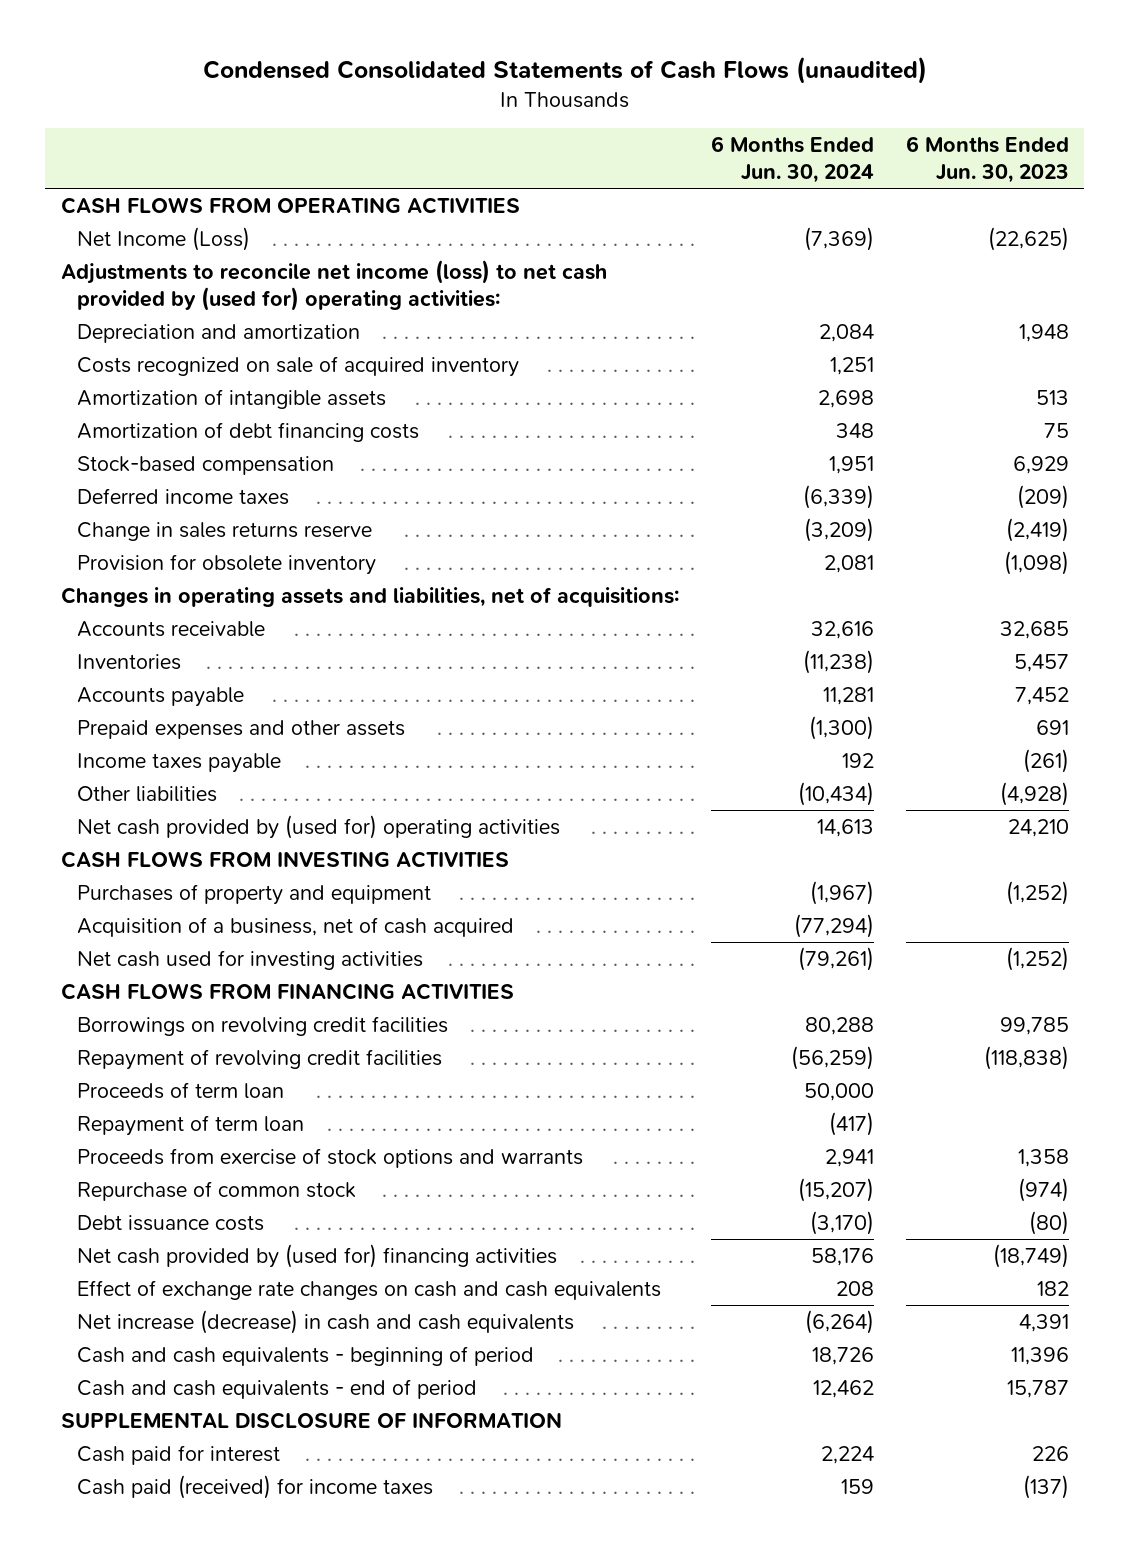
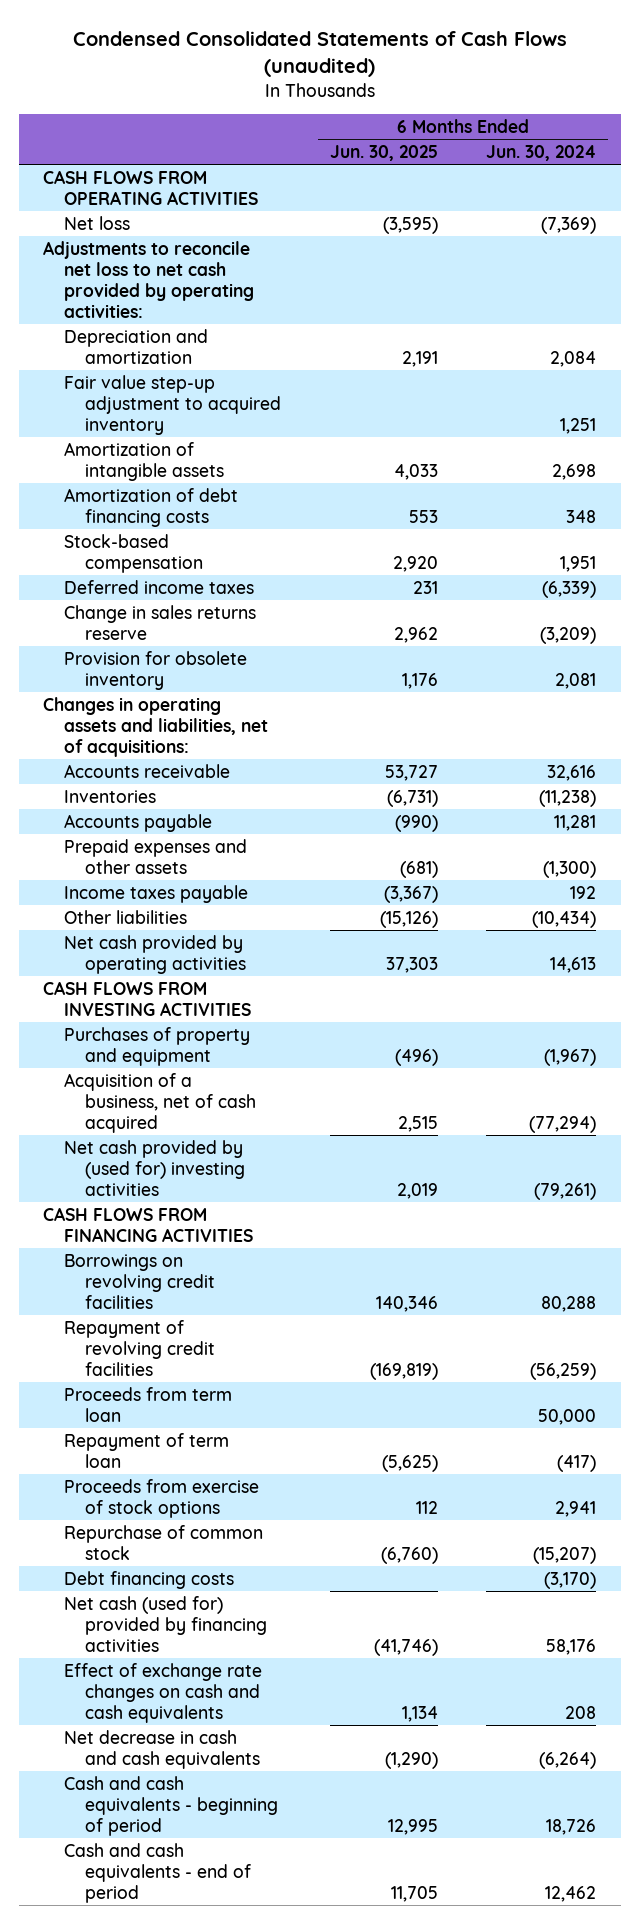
- | 6 Months Ended Jun. 30, 2024 | 6 Months Ended Jun. 30, 2023
+ | 6 Months Ended Jun. 30, 2025 | 6 Months Ended Jun. 30, 2024
- Net Income (Loss) | (7,369) | (22,625)
- Adjustments to reconcile net income (loss) to net cash provided by (used for) operating activities:
+ Net loss | (3,595) | (7,369)
+ Adjustments to reconcile net loss to net cash provided by operating activities:
- Costs recognized on sale of acquired inventory | 1,251 |
+ Fair value step-up adjustment to acquired inventory | | 1,251
- Net cash provided by (used for) operating activities | 14,613 | 24,210
+ Net cash provided by operating activities | 37,303 | 14,613
- Net cash used for investing activities | (79,261) | (1,252)
+ Net cash provided by (used for) investing activities | 2,019 | (79,261)
- Proceeds of term loan | 50,000 |
+ Proceeds from term loan | | 50,000
- Proceeds from exercise of stock options and warrants | 2,941 | 1,358
+ Proceeds from exercise of stock options | 112 | 2,941
- Debt issuance costs | (3,170) | (80)
- Net cash provided by (used for) financing activities | 58,176 | (18,749)
+ Debt financing costs | | (3,170)
+ Net cash (used for) provided by financing activities | (41,746) | 58,176
- Net increase (decrease) in cash and cash equivalents | (6,264) | 4,391
+ Net decrease in cash and cash equivalents | (1,290) | (6,264)
- SUPPLEMENTAL DISCLOSURE OF INFORMATION
- Cash paid for interest | 2,224 | 226
- Cash paid (received) for income taxes | 159 | (137)

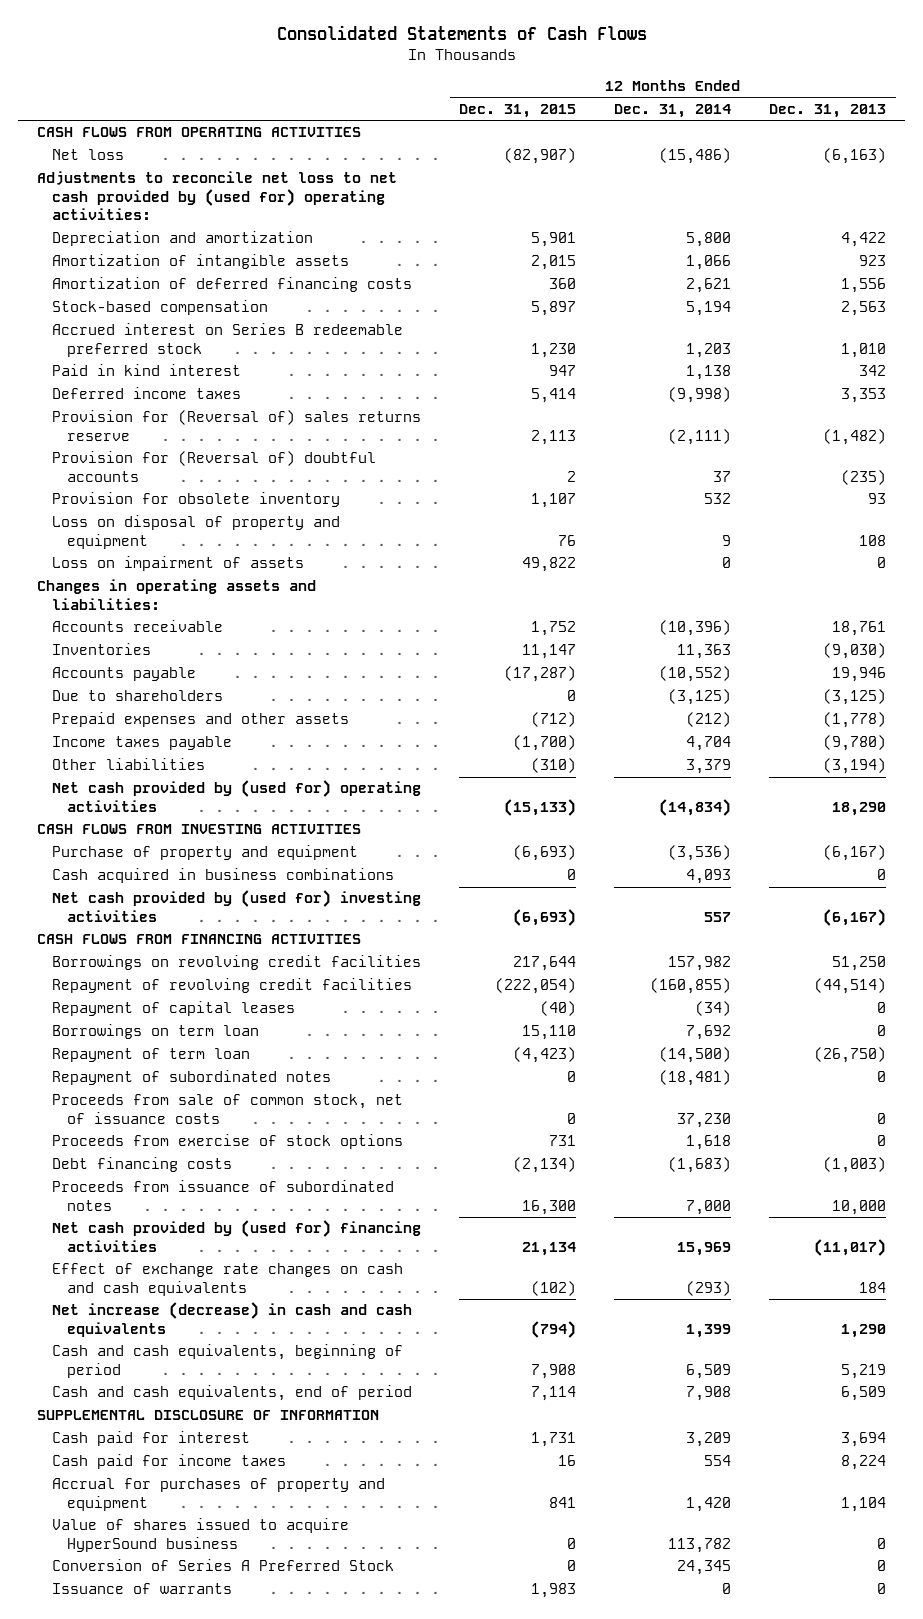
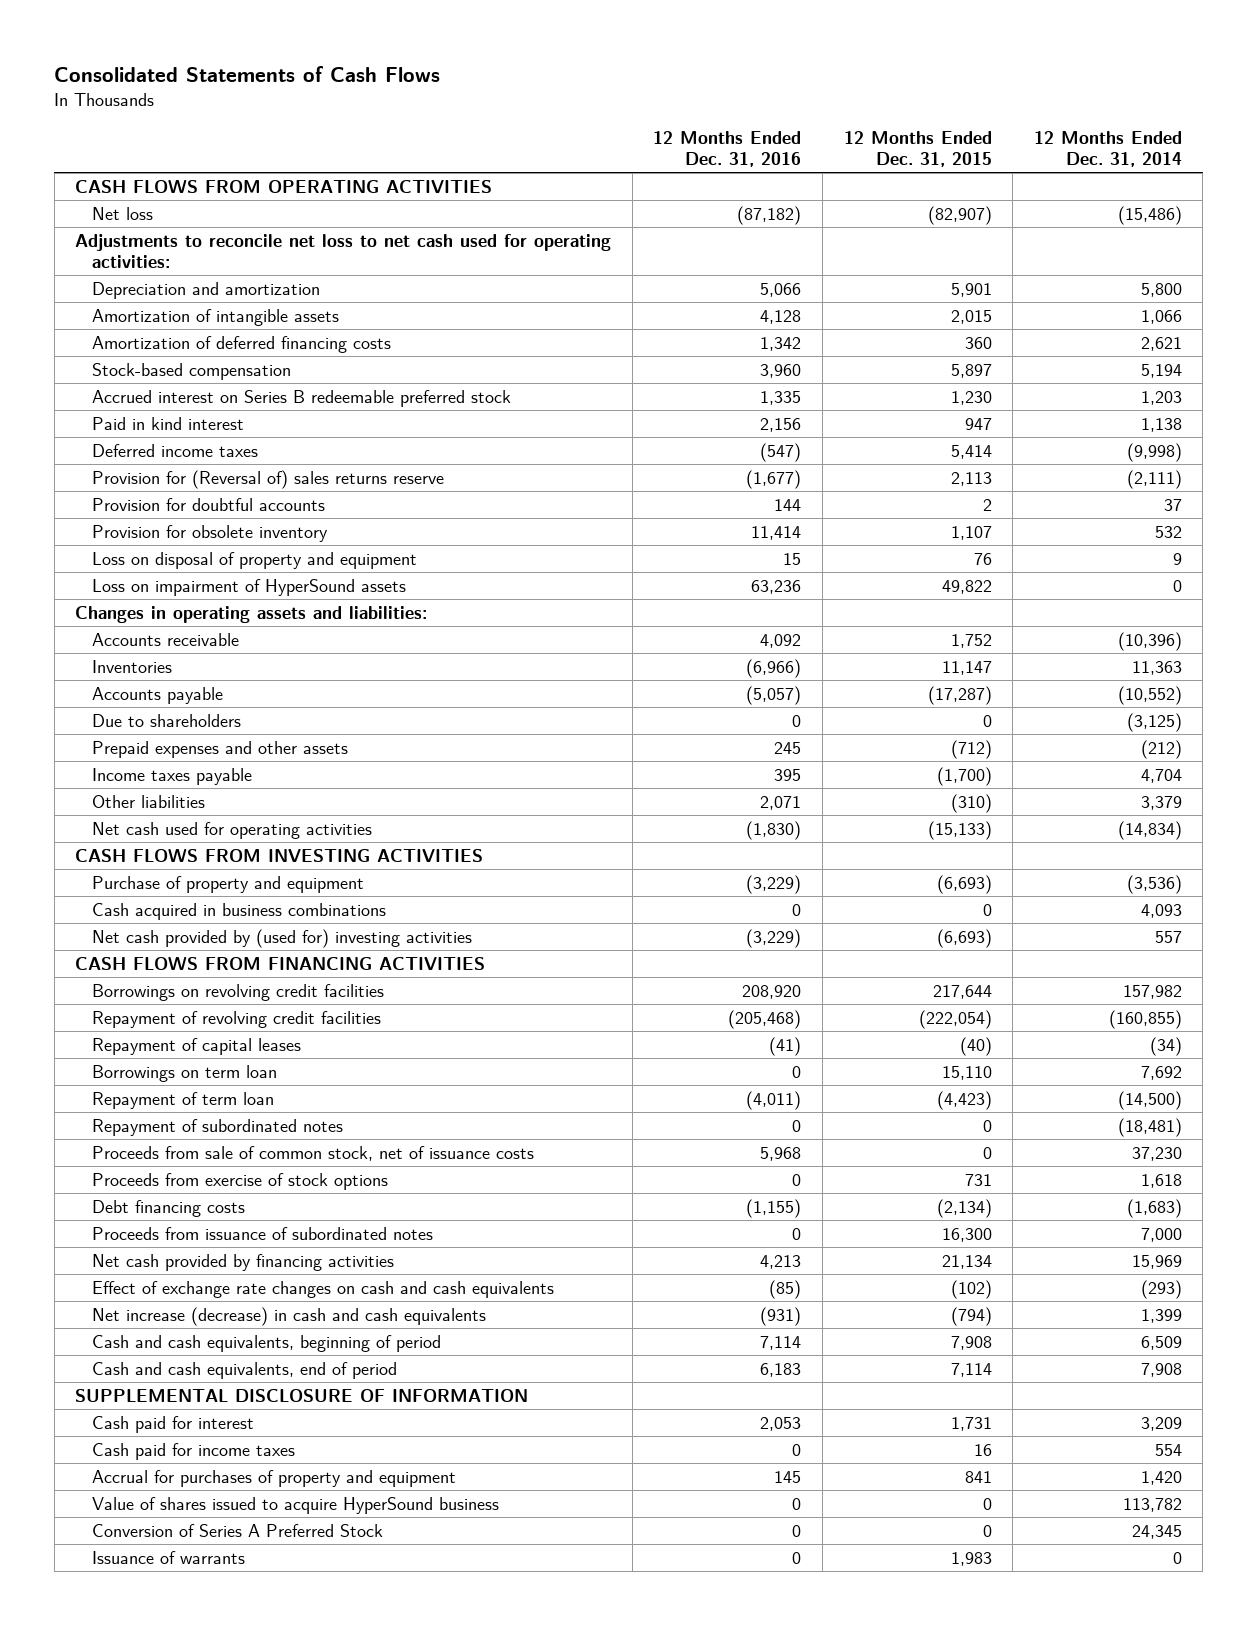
- | 12 Months Ended Dec. 31, 2015 | 12 Months Ended Dec. 31, 2014 | 12 Months Ended Dec. 31, 2013
+ | 12 Months Ended Dec. 31, 2016 | 12 Months Ended Dec. 31, 2015 | 12 Months Ended Dec. 31, 2014
- Adjustments to reconcile net loss to net cash provided by (used for) operating activities:
+ Adjustments to reconcile net loss to net cash used for operating activities:
- Provision for (Reversal of) doubtful accounts | 2 | 37 | (235)
+ Provision for doubtful accounts | 144 | 2 | 37
- Loss on impairment of assets | 49,822 | 0 | 0
+ Loss on impairment of HyperSound assets | 63,236 | 49,822 | 0
- Net cash provided by (used for) operating activities | (15,133) | (14,834) | 18,290
+ Net cash used for operating activities | (1,830) | (15,133) | (14,834)
- Net cash provided by (used for) financing activities | 21,134 | 15,969 | (11,017)
+ Net cash provided by financing activities | 4,213 | 21,134 | 15,969

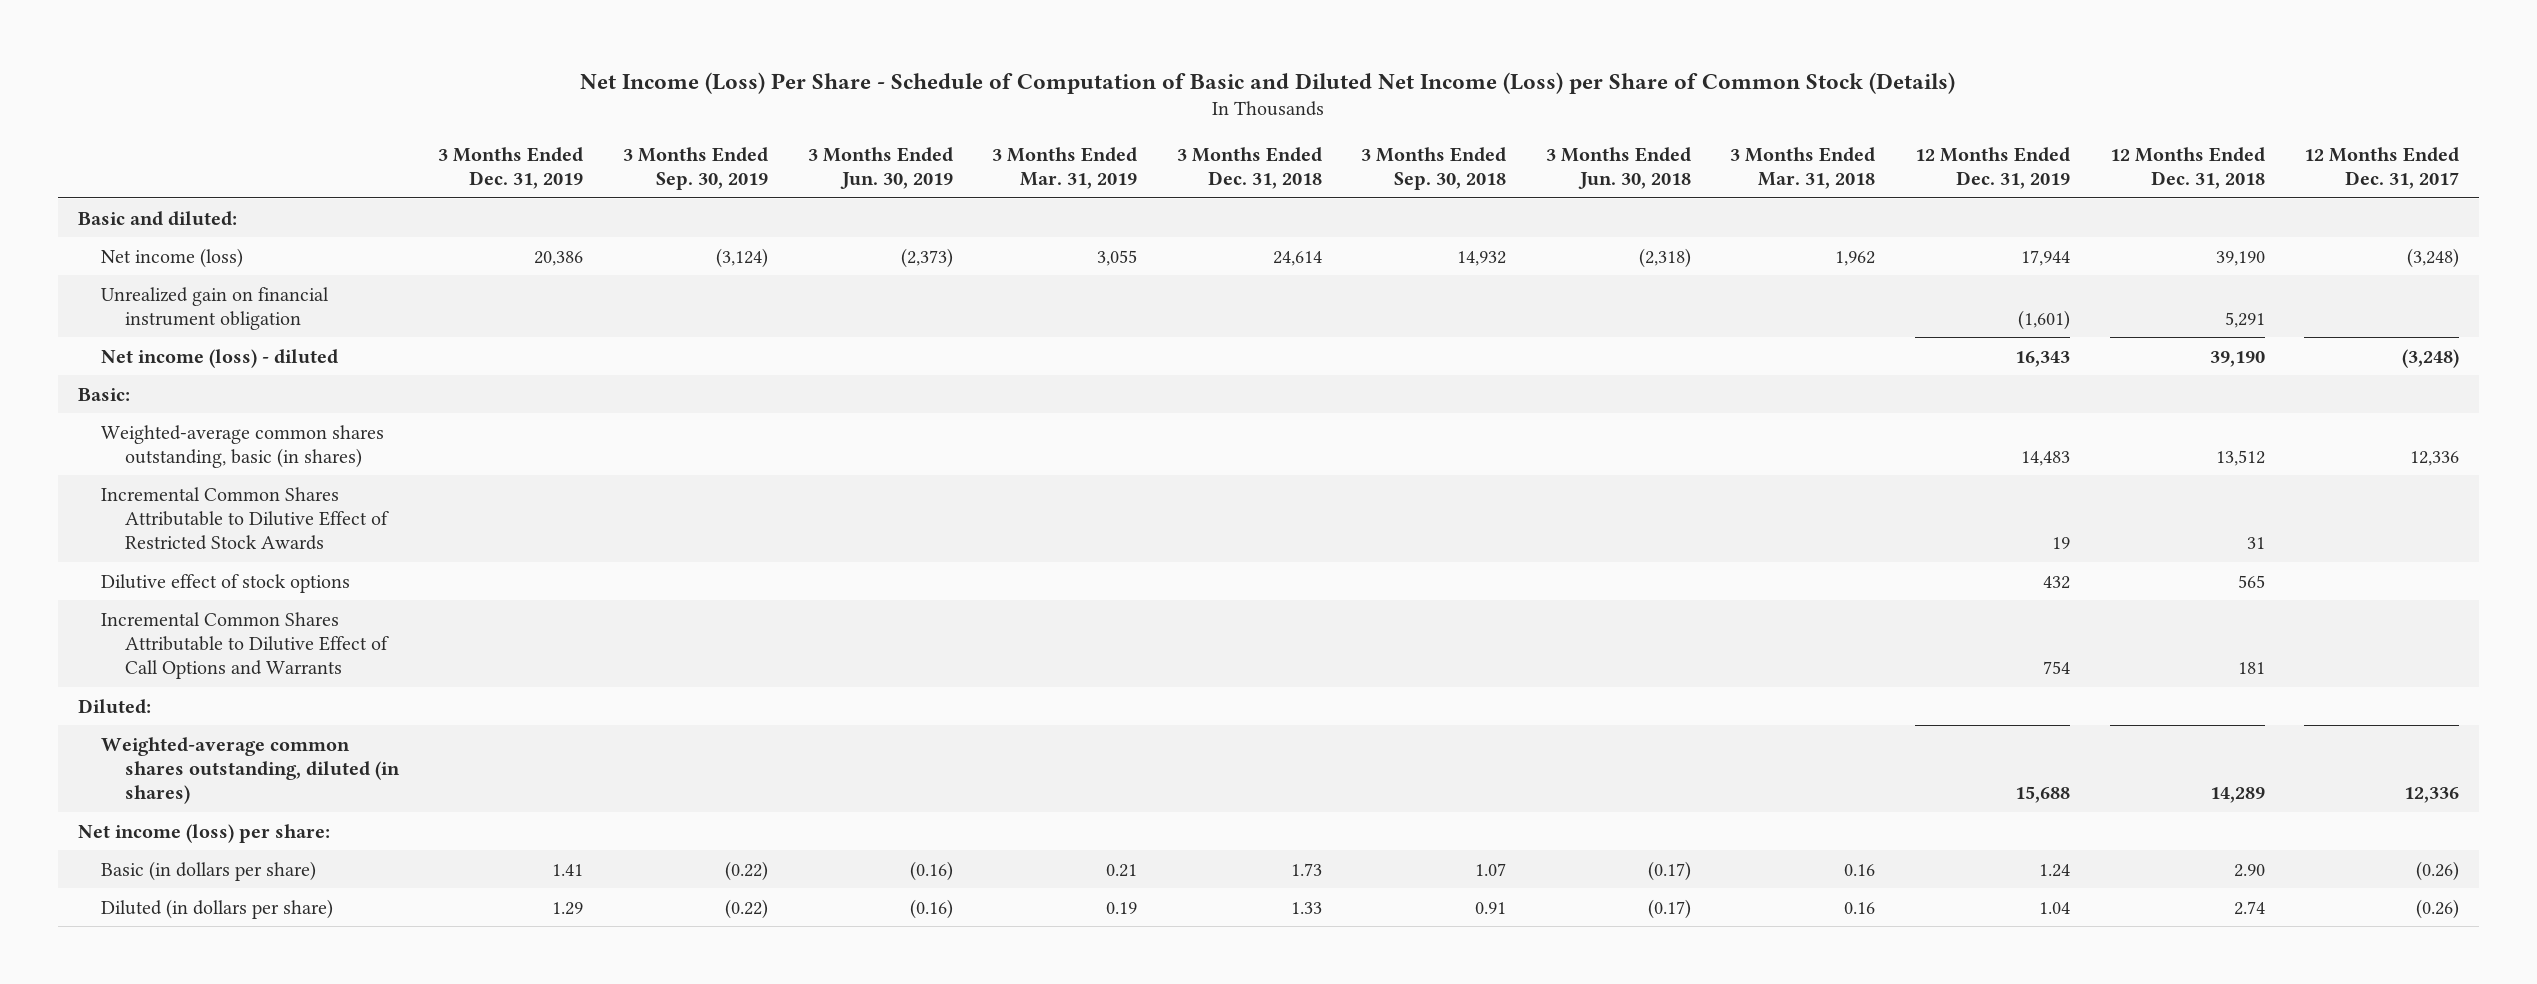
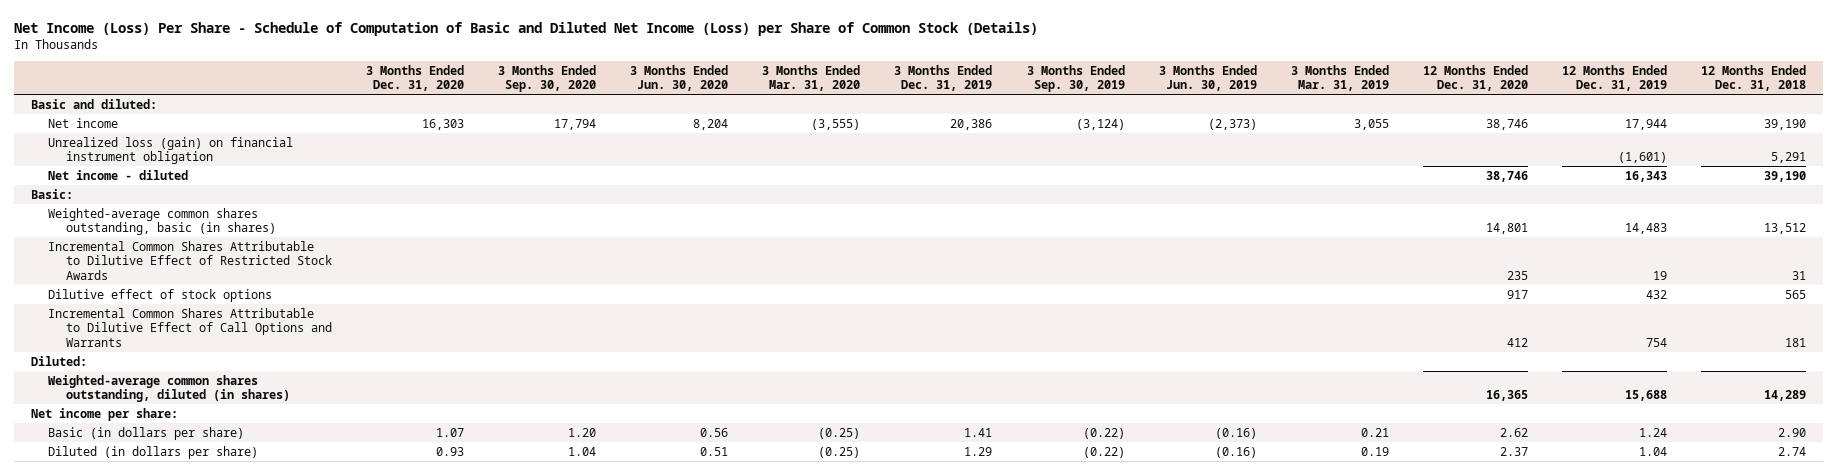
- | 3 Months Ended Dec. 31, 2019 | 3 Months Ended Sep. 30, 2019 | 3 Months Ended Jun. 30, 2019 | 3 Months Ended Mar. 31, 2019 | 3 Months Ended Dec. 31, 2018 | 3 Months Ended Sep. 30, 2018 | 3 Months Ended Jun. 30, 2018 | 3 Months Ended Mar. 31, 2018 | 12 Months Ended Dec. 31, 2019 | 12 Months Ended Dec. 31, 2018 | 12 Months Ended Dec. 31, 2017
+ | 3 Months Ended Dec. 31, 2020 | 3 Months Ended Sep. 30, 2020 | 3 Months Ended Jun. 30, 2020 | 3 Months Ended Mar. 31, 2020 | 3 Months Ended Dec. 31, 2019 | 3 Months Ended Sep. 30, 2019 | 3 Months Ended Jun. 30, 2019 | 3 Months Ended Mar. 31, 2019 | 12 Months Ended Dec. 31, 2020 | 12 Months Ended Dec. 31, 2019 | 12 Months Ended Dec. 31, 2018
- Net income (loss) | 20,386 | (3,124) | (2,373) | 3,055 | 24,614 | 14,932 | (2,318) | 1,962 | 17,944 | 39,190 | (3,248)
- Unrealized gain on financial instrument obligation | | | | | | | | | (1,601) | 5,291 |
- Net income (loss) - diluted | | | | | | | | | 16,343 | 39,190 | (3,248)
+ Net income | 16,303 | 17,794 | 8,204 | (3,555) | 20,386 | (3,124) | (2,373) | 3,055 | 38,746 | 17,944 | 39,190
+ Unrealized loss (gain) on financial instrument obligation | | | | | | | | | | (1,601) | 5,291
+ Net income - diluted | | | | | | | | | 38,746 | 16,343 | 39,190
- Net income (loss) per share:
+ Net income per share:

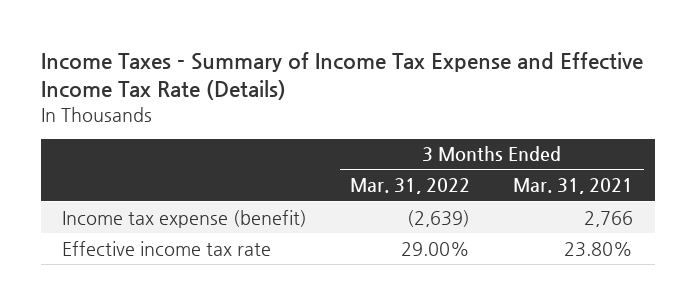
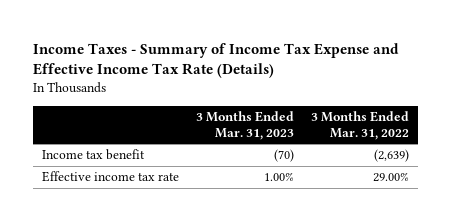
- | 3 Months Ended Mar. 31, 2022 | 3 Months Ended Mar. 31, 2021
+ | 3 Months Ended Mar. 31, 2023 | 3 Months Ended Mar. 31, 2022
- Income tax expense (benefit) | (2,639) | 2,766
+ Income tax benefit | (70) | (2,639)

